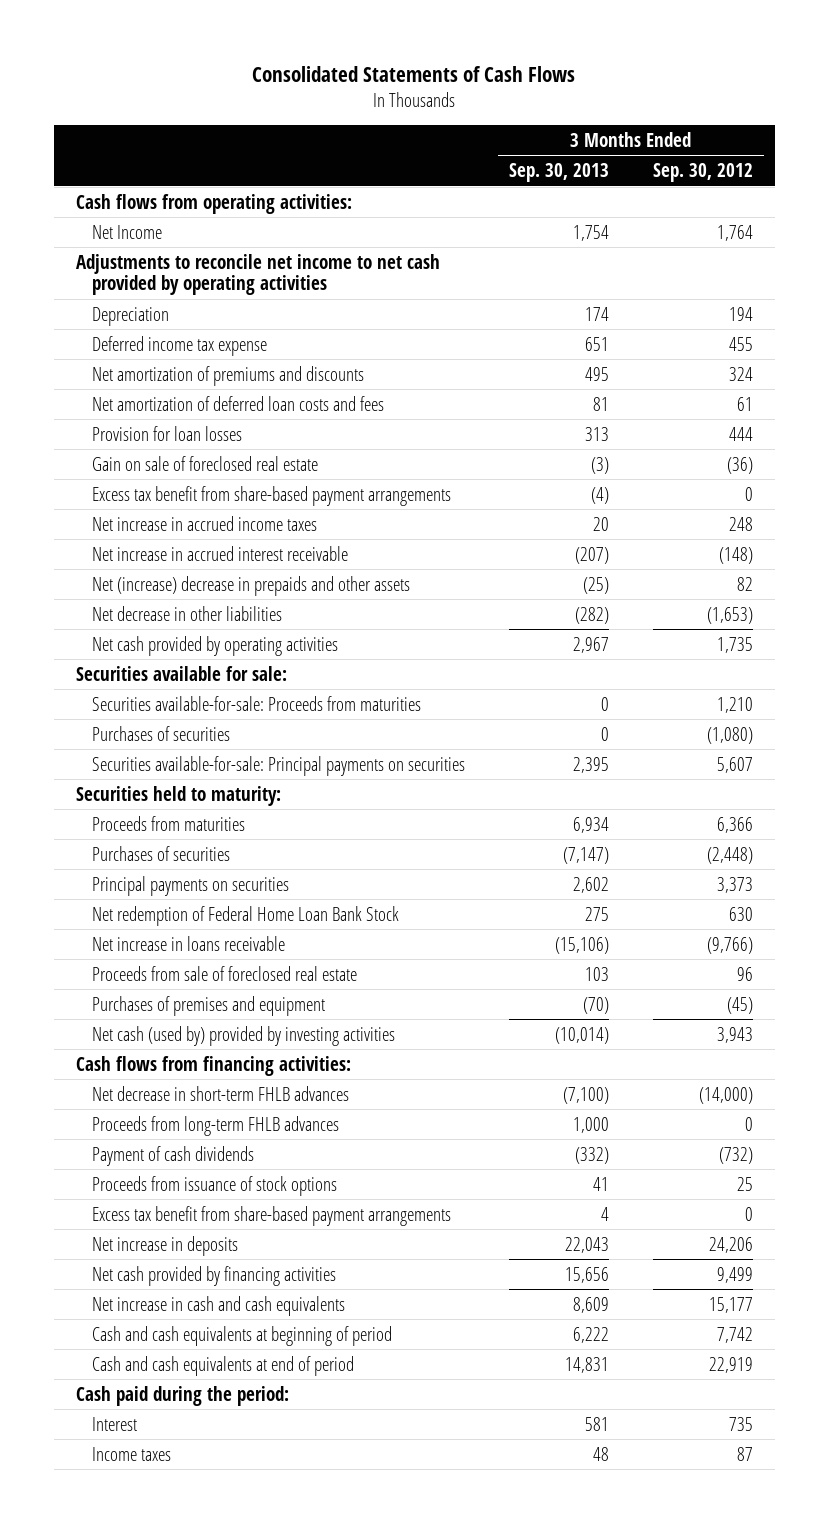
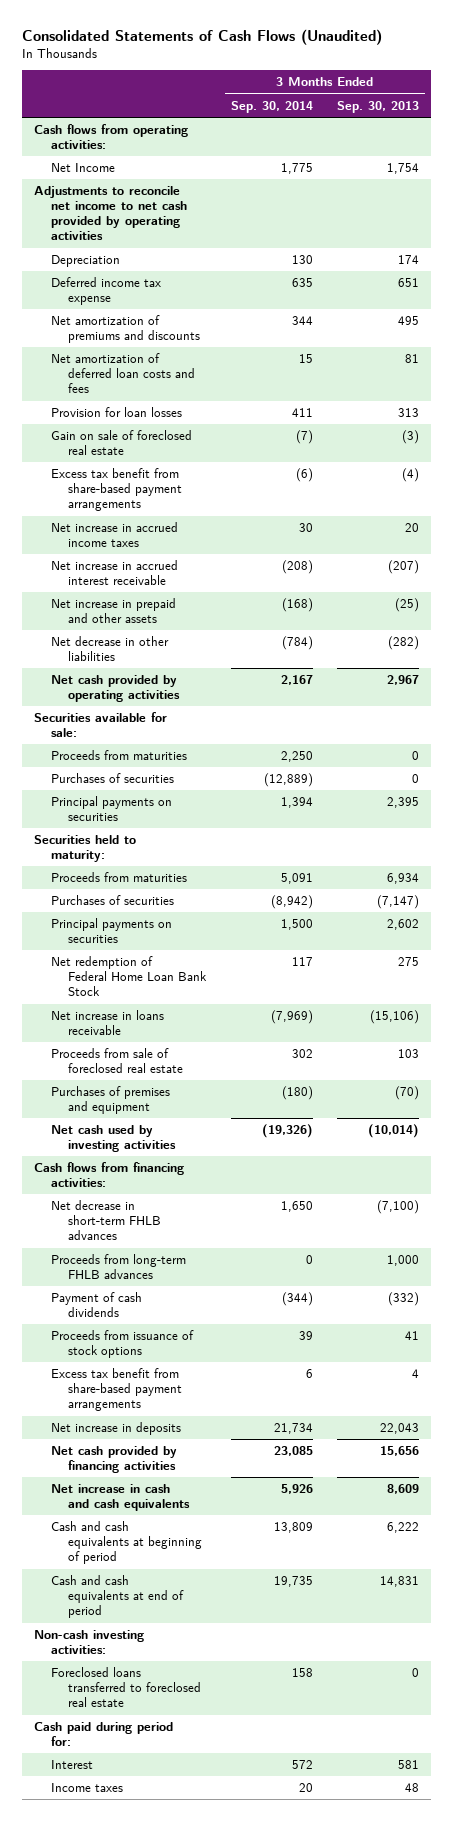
- Consolidated Statements of Cash Flows
+ Consolidated Statements of Cash Flows (Unaudited)
- | 3 Months Ended Sep. 30, 2013 | 3 Months Ended Sep. 30, 2012
+ | 3 Months Ended Sep. 30, 2014 | 3 Months Ended Sep. 30, 2013
- Net (increase) decrease in prepaids and other assets | (25) | 82
+ Net increase in prepaid and other assets | (168) | (25)
- Securities available-for-sale: Proceeds from maturities | 0 | 1,210
+ Proceeds from maturities | 2,250 | 0
- Securities available-for-sale: Principal payments on securities | 2,395 | 5,607
+ Principal payments on securities | 1,394 | 2,395
- Net cash (used by) provided by investing activities | (10,014) | 3,943
+ Net cash used by investing activities | (19,326) | (10,014)
- Cash paid during the period:
+ Non-cash investing activities:
+ Foreclosed loans transferred to foreclosed real estate | 158 | 0
+ Cash paid during period for:

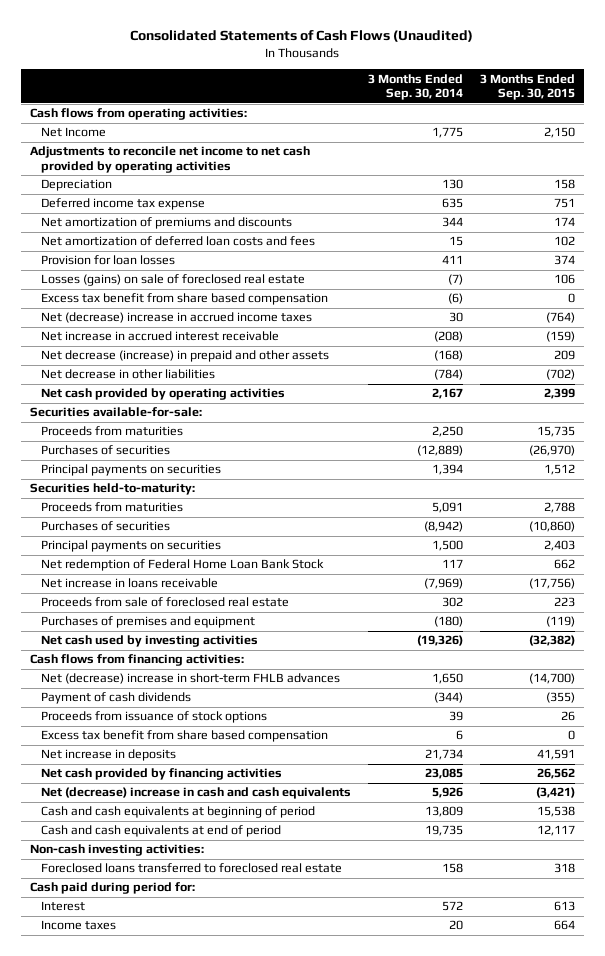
- | 3 Months Ended Sep. 30, 2014 | 3 Months Ended Sep. 30, 2013
+ | 3 Months Ended Sep. 30, 2014 | 3 Months Ended Sep. 30, 2015
- Gain on sale of foreclosed real estate | (7) | (3)
- Excess tax benefit from share-based payment arrangements | (6) | (4)
- Net increase in accrued income taxes | 30 | 20
+ Losses (gains) on sale of foreclosed real estate | (7) | 106
+ Excess tax benefit from share based compensation | (6) | 0
+ Net (decrease) increase in accrued income taxes | 30 | (764)
- Net increase in prepaid and other assets | (168) | (25)
+ Net decrease (increase) in prepaid and other assets | (168) | 209
- Securities available for sale:
+ Securities available-for-sale:
- Securities held to maturity:
+ Securities held-to-maturity:
- Net decrease in short-term FHLB advances | 1,650 | (7,100)
- Proceeds from long-term FHLB advances | 0 | 1,000
+ Net (decrease) increase in short-term FHLB advances | 1,650 | (14,700)
- Excess tax benefit from share-based payment arrangements | 6 | 4
+ Excess tax benefit from share based compensation | 6 | 0
- Net increase in cash and cash equivalents | 5,926 | 8,609
+ Net (decrease) increase in cash and cash equivalents | 5,926 | (3,421)

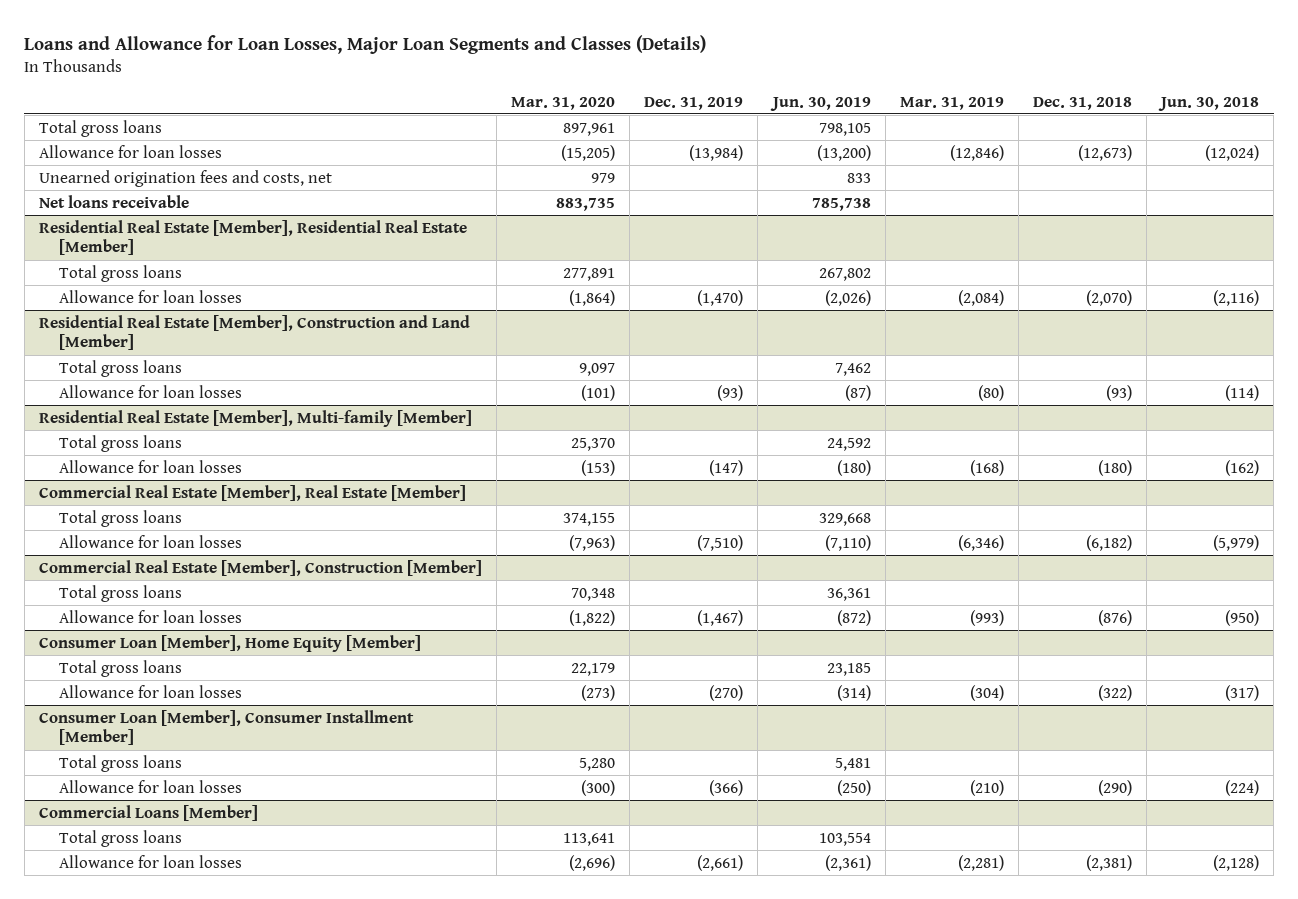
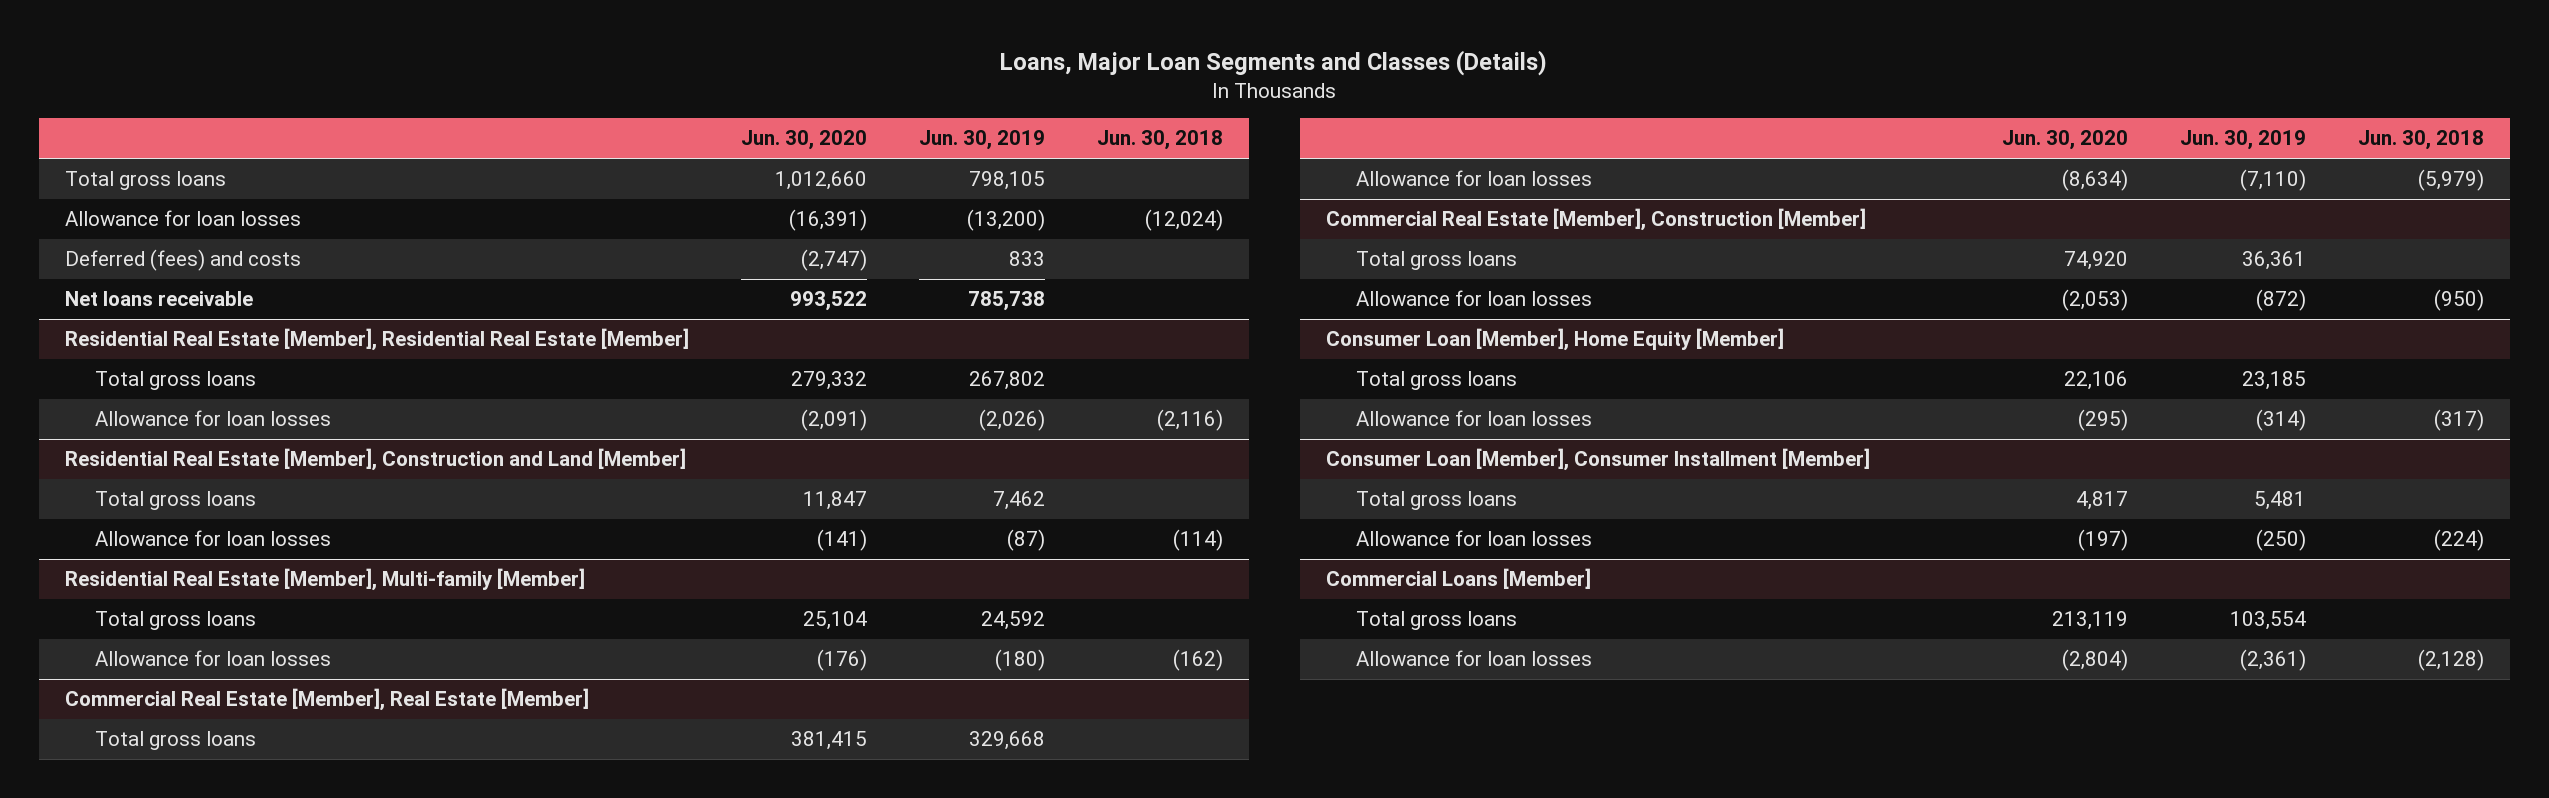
- Loans and Allowance for Loan Losses, Major Loan Segments and Classes (Details)
+ Loans, Major Loan Segments and Classes (Details)
- | Mar. 31, 2020 | Dec. 31, 2019 | Jun. 30, 2019 | Mar. 31, 2019 | Dec. 31, 2018 | Jun. 30, 2018
+ | Jun. 30, 2020 | Jun. 30, 2019 | Jun. 30, 2018
- Unearned origination fees and costs, net | 979 | | 833 | | |
+ Deferred (fees) and costs | (2,747) | 833 |

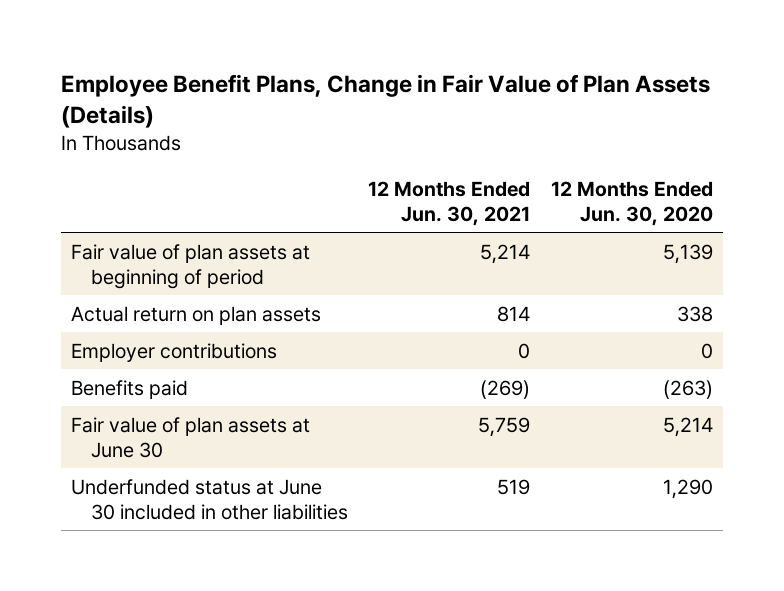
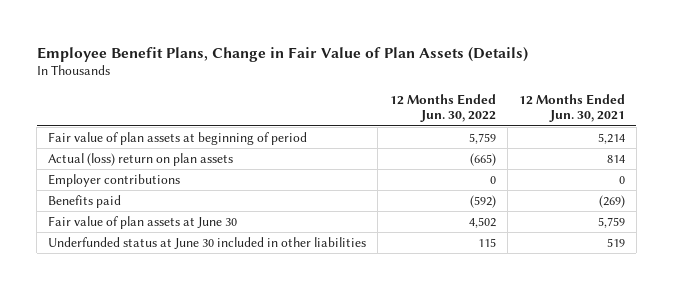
- | 12 Months Ended Jun. 30, 2021 | 12 Months Ended Jun. 30, 2020
+ | 12 Months Ended Jun. 30, 2022 | 12 Months Ended Jun. 30, 2021
- Actual return on plan assets | 814 | 338
+ Actual (loss) return on plan assets | (665) | 814

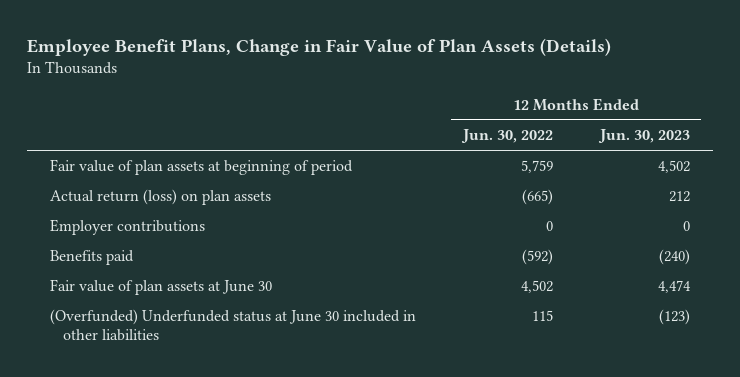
- | 12 Months Ended Jun. 30, 2022 | 12 Months Ended Jun. 30, 2021
+ | 12 Months Ended Jun. 30, 2022 | 12 Months Ended Jun. 30, 2023
- Actual (loss) return on plan assets | (665) | 814
+ Actual return (loss) on plan assets | (665) | 212
- Underfunded status at June 30 included in other liabilities | 115 | 519
+ (Overfunded) Underfunded status at June 30 included in other liabilities | 115 | (123)

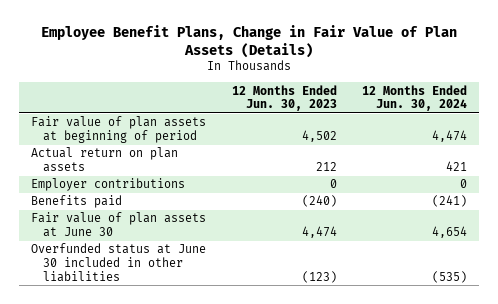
- | 12 Months Ended Jun. 30, 2022 | 12 Months Ended Jun. 30, 2023
+ | 12 Months Ended Jun. 30, 2023 | 12 Months Ended Jun. 30, 2024
- Actual return (loss) on plan assets | (665) | 212
+ Actual return on plan assets | 212 | 421
- (Overfunded) Underfunded status at June 30 included in other liabilities | 115 | (123)
+ Overfunded status at June 30 included in other liabilities | (123) | (535)

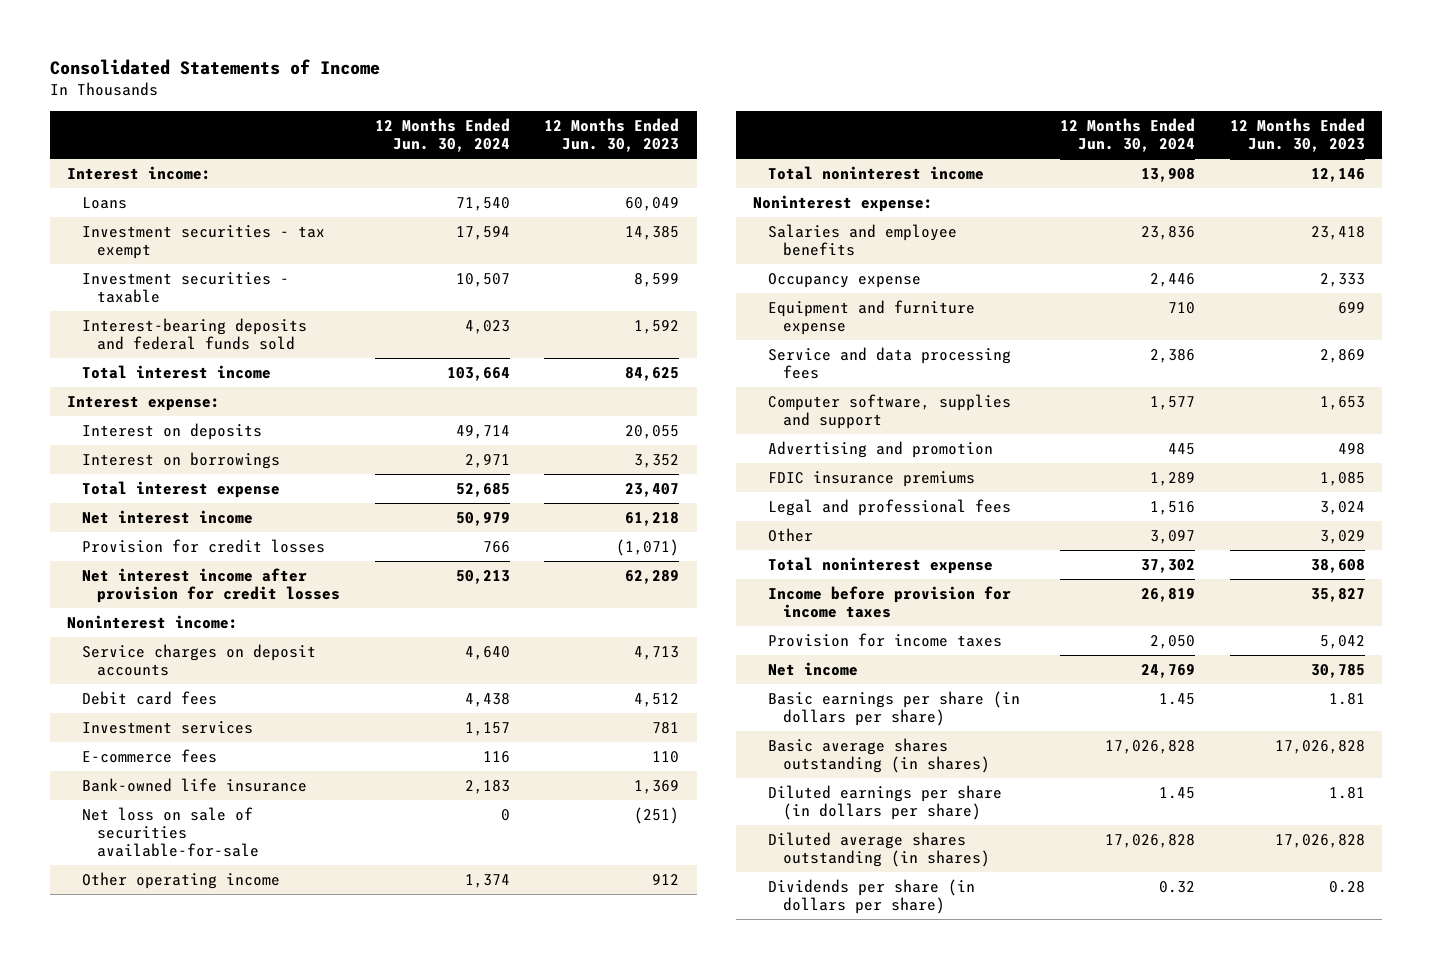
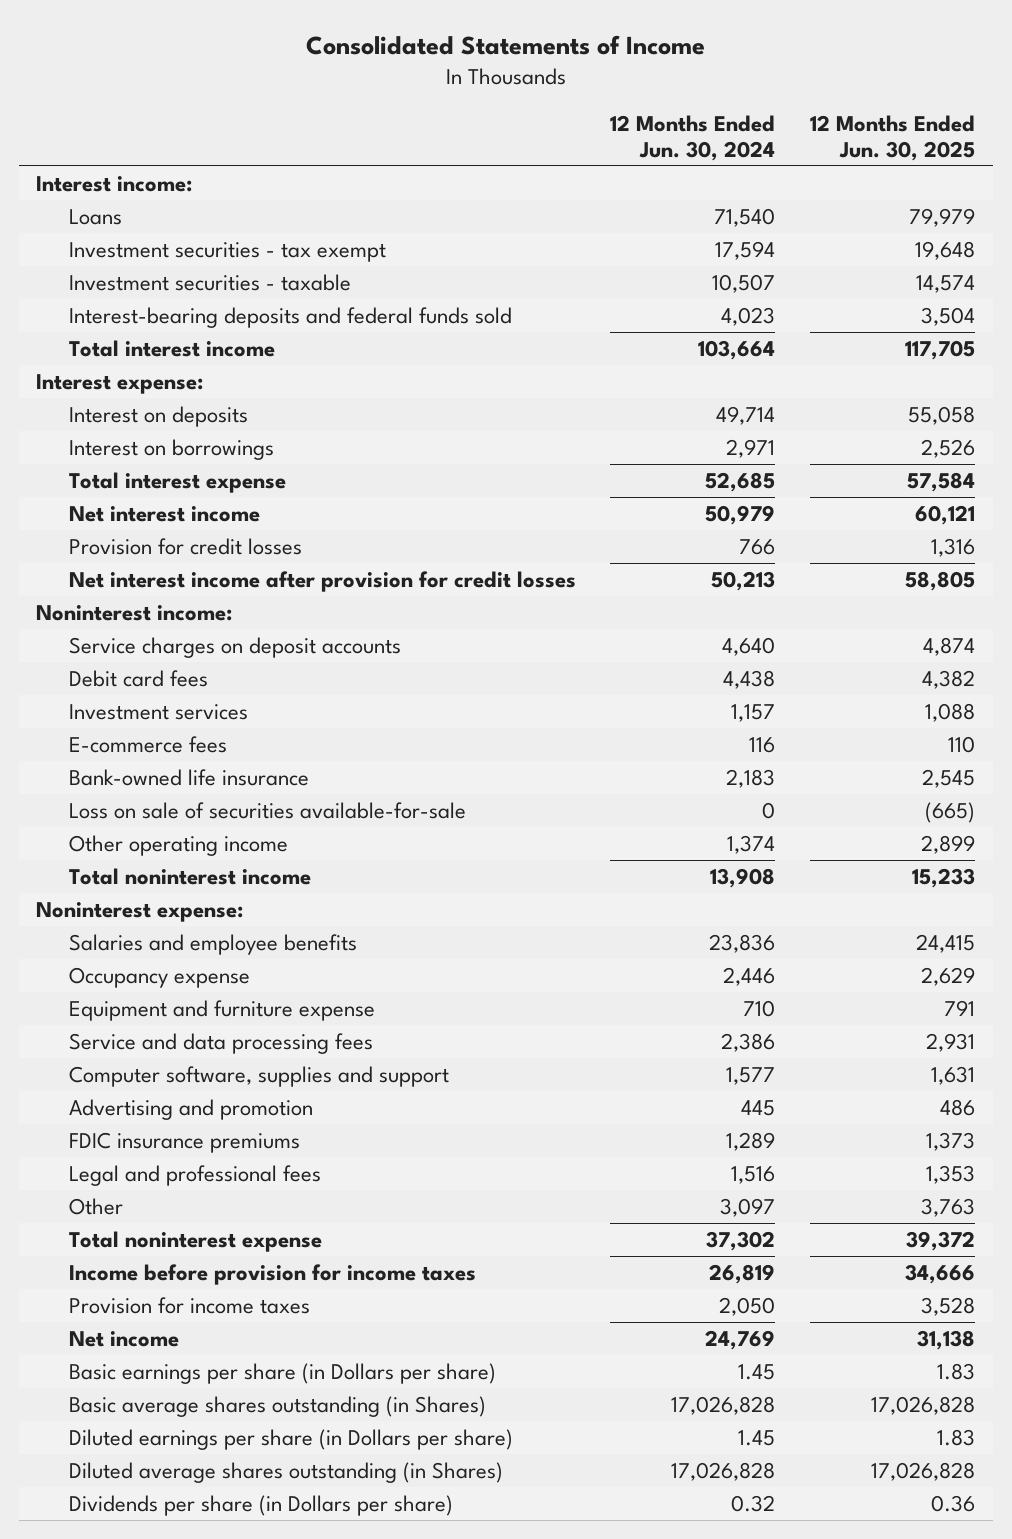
- | 12 Months Ended Jun. 30, 2024 | 12 Months Ended Jun. 30, 2023
+ | 12 Months Ended Jun. 30, 2024 | 12 Months Ended Jun. 30, 2025
- Net loss on sale of securities available-for-sale | 0 | (251)
+ Loss on sale of securities available-for-sale | 0 | (665)
- Basic earnings per share (in dollars per share) | 1.45 | 1.81
- Basic average shares outstanding (in shares) | 17,026,828 | 17,026,828
- Diluted earnings per share (in dollars per share) | 1.45 | 1.81
- Diluted average shares outstanding (in shares) | 17,026,828 | 17,026,828
- Dividends per share (in dollars per share) | 0.32 | 0.28
+ Basic earnings per share (in Dollars per share) | 1.45 | 1.83
+ Basic average shares outstanding (in Shares) | 17,026,828 | 17,026,828
+ Diluted earnings per share (in Dollars per share) | 1.45 | 1.83
+ Diluted average shares outstanding (in Shares) | 17,026,828 | 17,026,828
+ Dividends per share (in Dollars per share) | 0.32 | 0.36

